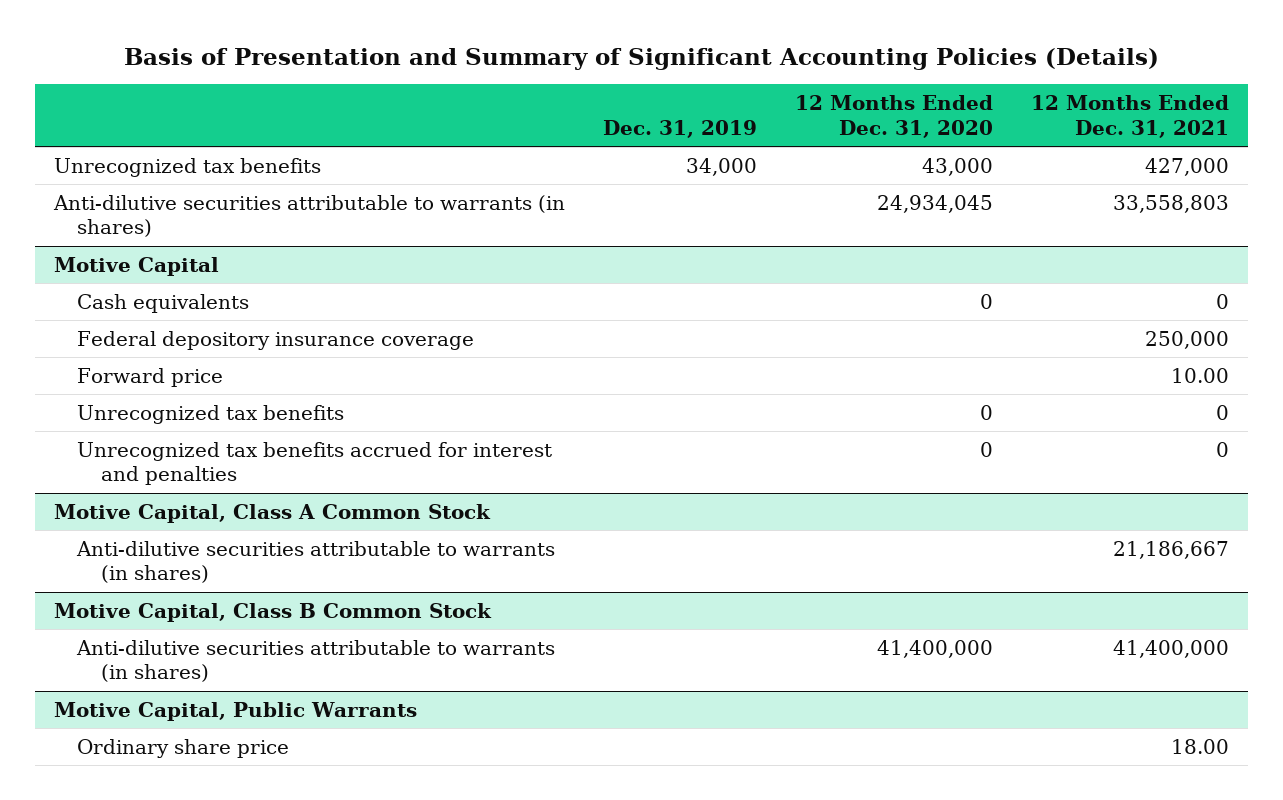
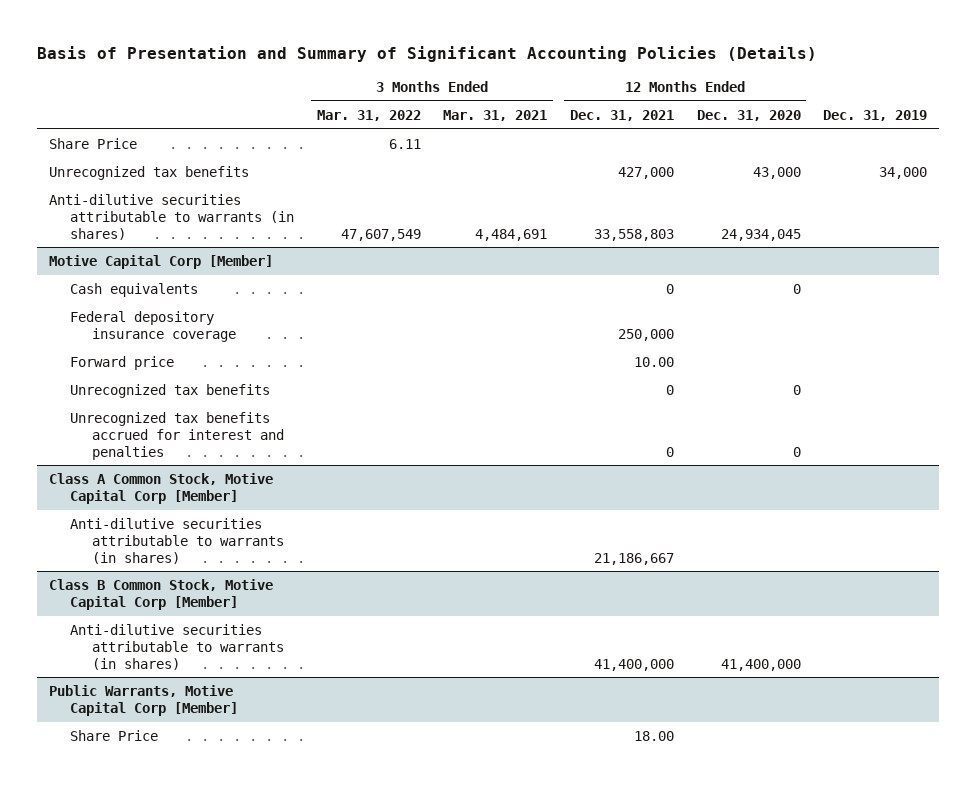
- | Dec. 31, 2019 | 12 Months Ended Dec. 31, 2020 | 12 Months Ended Dec. 31, 2021
+ | 3 Months Ended Mar. 31, 2022 | 3 Months Ended Mar. 31, 2021 | 12 Months Ended Dec. 31, 2021 | 12 Months Ended Dec. 31, 2020 | Dec. 31, 2019
+ Share Price | 6.11 | | | |
- Motive Capital
+ Motive Capital Corp [Member]
- Motive Capital, Class A Common Stock
+ Class A Common Stock, Motive Capital Corp [Member]
- Motive Capital, Class B Common Stock
+ Class B Common Stock, Motive Capital Corp [Member]
- Motive Capital, Public Warrants
- Ordinary share price | | | 18.00
+ Public Warrants, Motive Capital Corp [Member]
+ Share Price | | | 18.00 | |

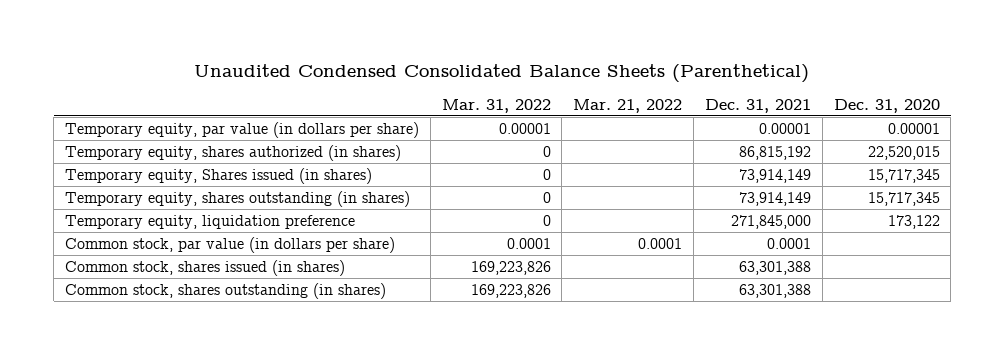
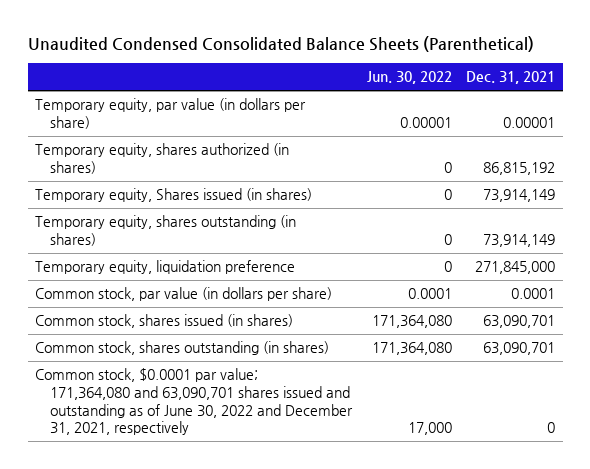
- | Mar. 31, 2022 | Mar. 21, 2022 | Dec. 31, 2021 | Dec. 31, 2020
+ | Jun. 30, 2022 | Dec. 31, 2021
- Common stock, shares issued (in shares) | 169,223,826 | | 63,301,388 |
- Common stock, shares outstanding (in shares) | 169,223,826 | | 63,301,388 |
+ Common stock, shares issued (in shares) | 171,364,080 | 63,090,701
+ Common stock, shares outstanding (in shares) | 171,364,080 | 63,090,701
+ Common stock, $0.0001 par value; 171,364,080 and 63,090,701 shares issued and outstanding as of June 30, 2022 and December 31, 2021, respectively | 17,000 | 0

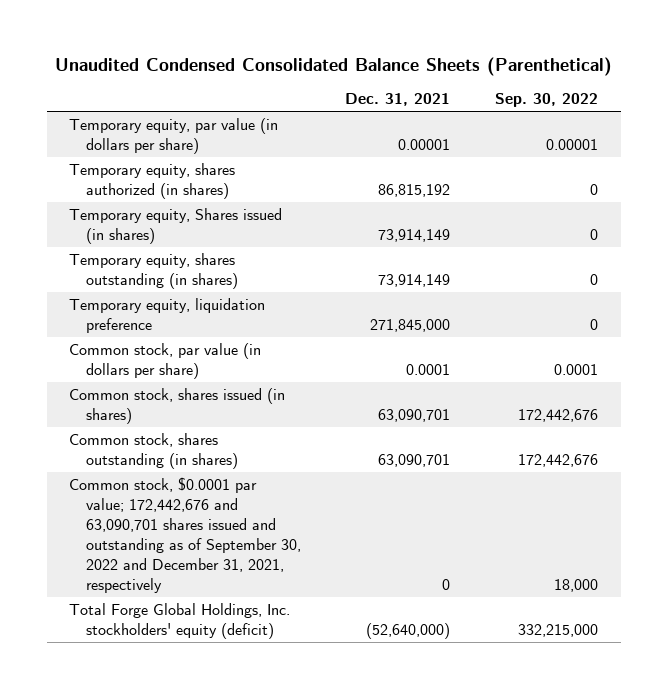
- | Jun. 30, 2022 | Dec. 31, 2021
+ | Dec. 31, 2021 | Sep. 30, 2022
- Common stock, $0.0001 par value; 171,364,080 and 63,090,701 shares issued and outstanding as of June 30, 2022 and December 31, 2021, respectively | 17,000 | 0
+ Common stock, $0.0001 par value; 172,442,676 and 63,090,701 shares issued and outstanding as of September 30, 2022 and December 31, 2021, respectively | 0 | 18,000
+ Total Forge Global Holdings, Inc. stockholders' equity (deficit) | (52,640,000) | 332,215,000

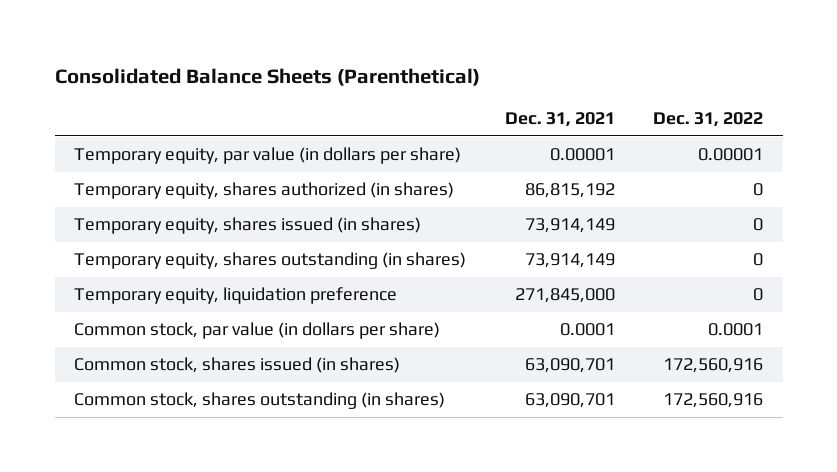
- Unaudited Condensed Consolidated Balance Sheets (Parenthetical)
+ Consolidated Balance Sheets (Parenthetical)
- | Dec. 31, 2021 | Sep. 30, 2022
+ | Dec. 31, 2021 | Dec. 31, 2022
- Temporary equity, Shares issued (in shares) | 73,914,149 | 0
+ Temporary equity, shares issued (in shares) | 73,914,149 | 0
- Common stock, $0.0001 par value; 172,442,676 and 63,090,701 shares issued and outstanding as of September 30, 2022 and December 31, 2021, respectively | 0 | 18,000
- Total Forge Global Holdings, Inc. stockholders' equity (deficit) | (52,640,000) | 332,215,000

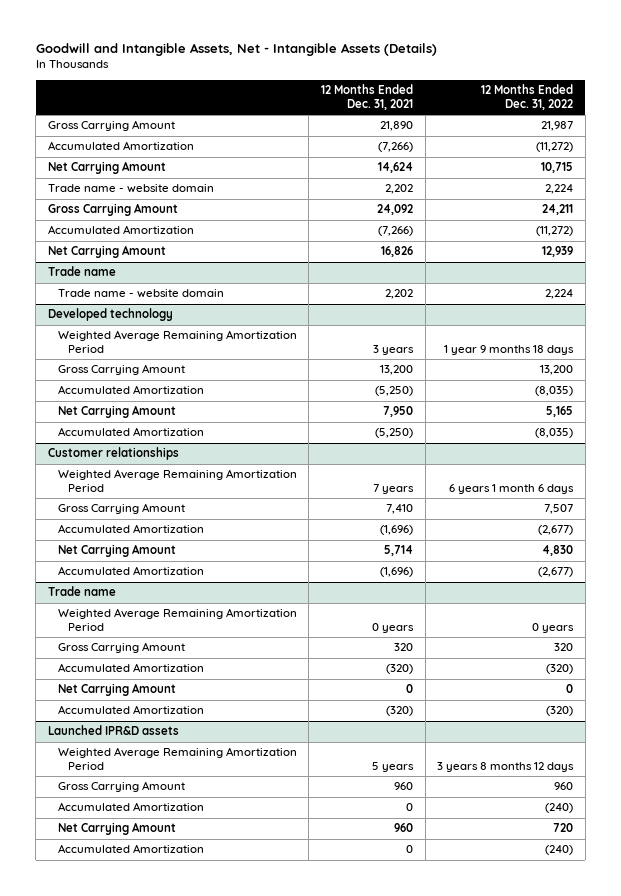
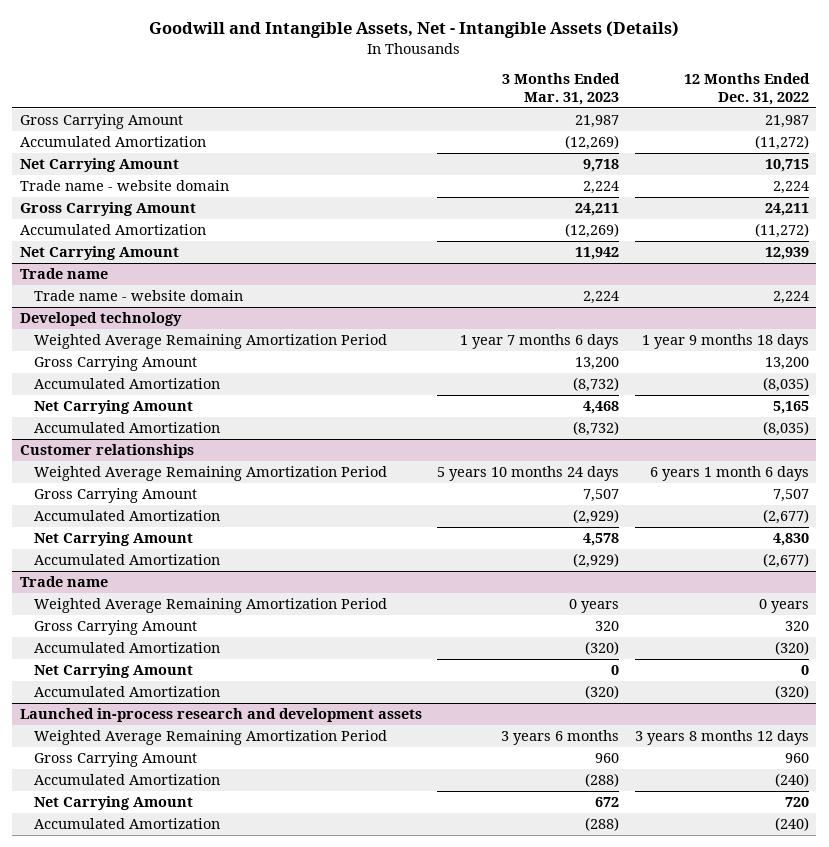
- | 12 Months Ended Dec. 31, 2021 | 12 Months Ended Dec. 31, 2022
+ | 3 Months Ended Mar. 31, 2023 | 12 Months Ended Dec. 31, 2022
- Launched IPR&D assets
+ Launched in-process research and development assets

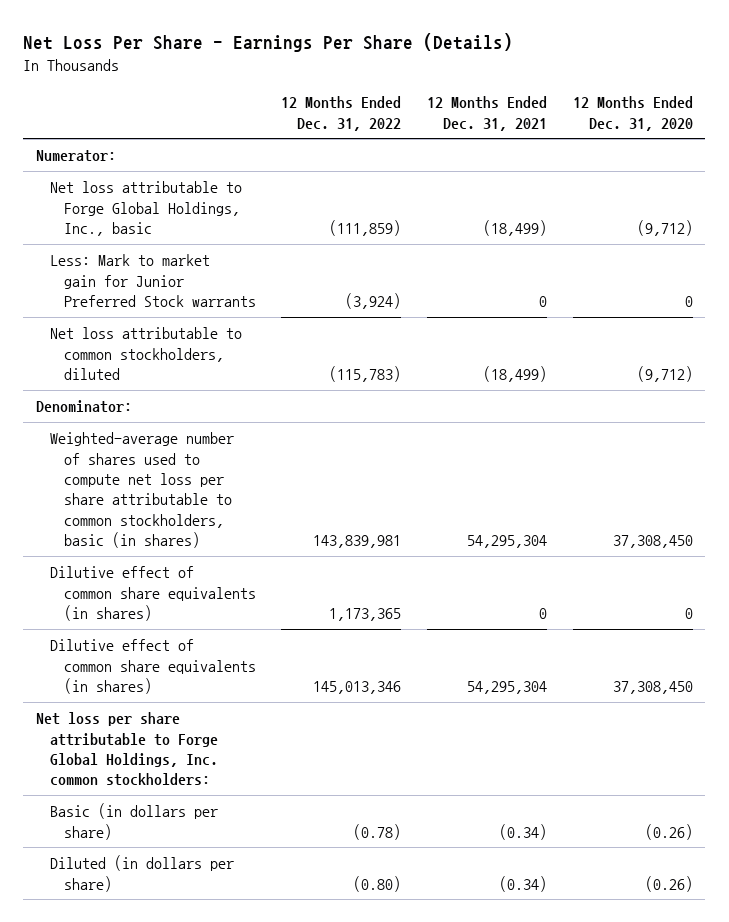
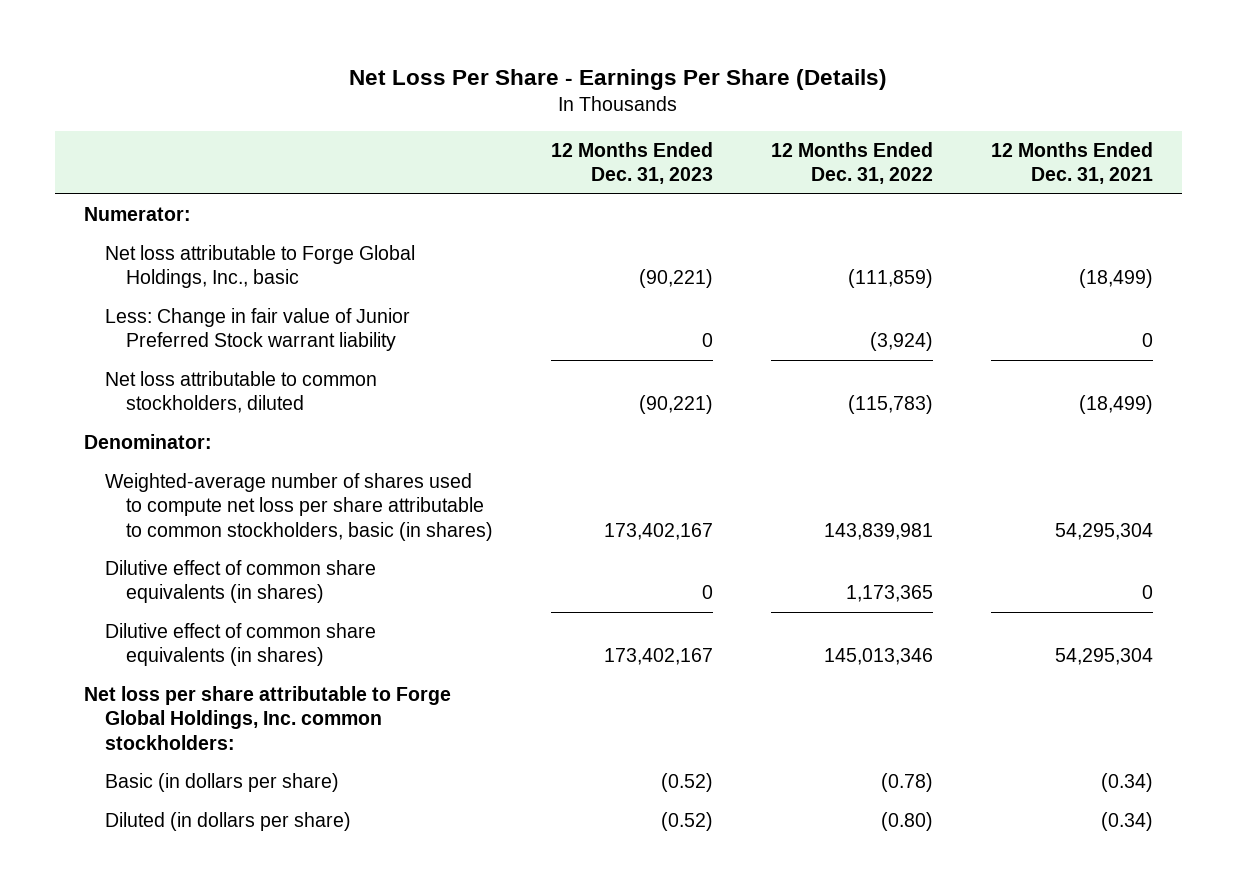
- | 12 Months Ended Dec. 31, 2022 | 12 Months Ended Dec. 31, 2021 | 12 Months Ended Dec. 31, 2020
+ | 12 Months Ended Dec. 31, 2023 | 12 Months Ended Dec. 31, 2022 | 12 Months Ended Dec. 31, 2021
- Less: Mark to market gain for Junior Preferred Stock warrants | (3,924) | 0 | 0
+ Less: Change in fair value of Junior Preferred Stock warrant liability | 0 | (3,924) | 0

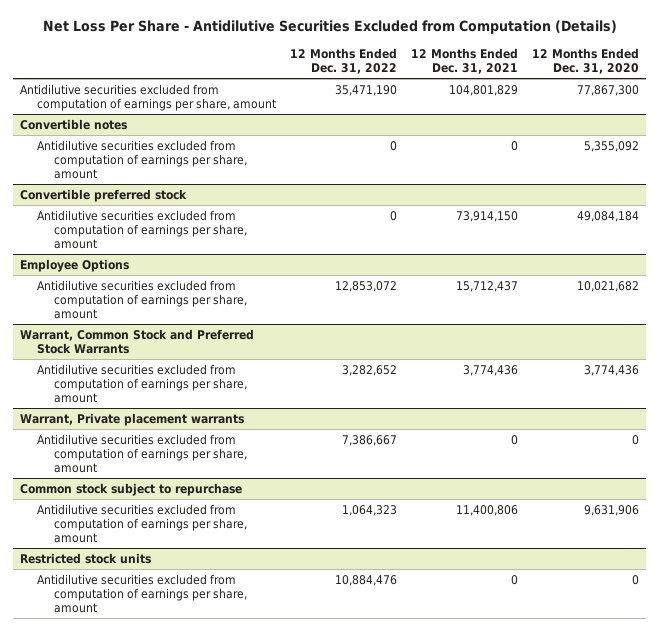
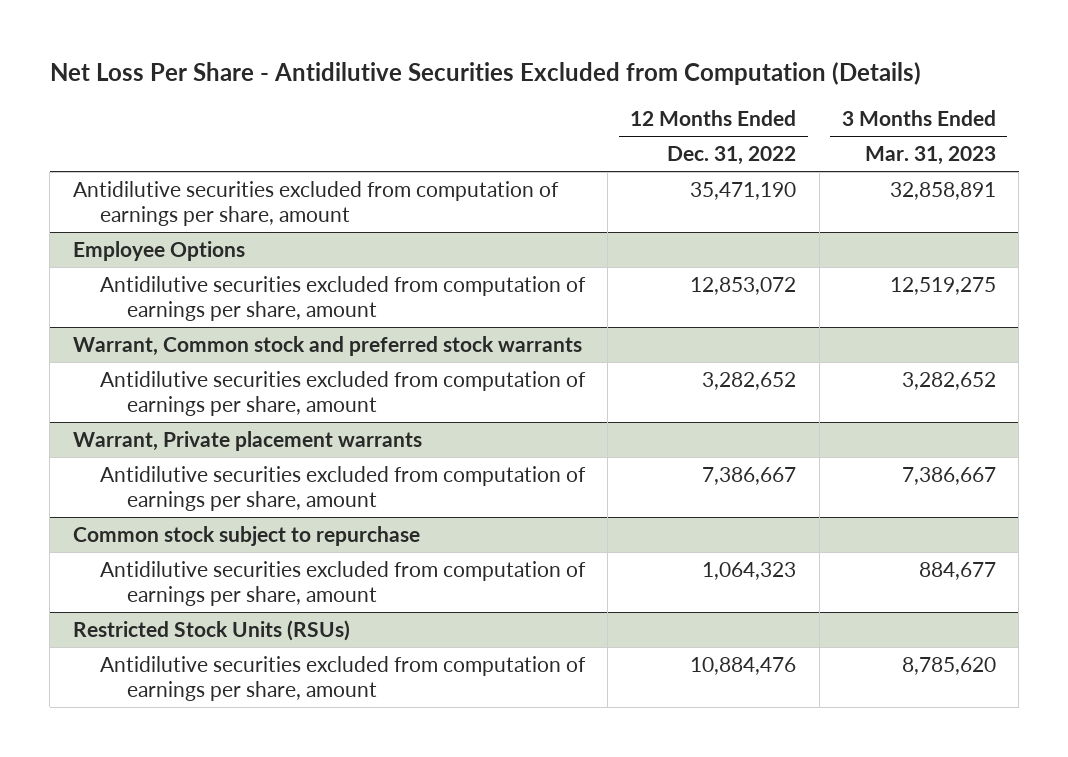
- | 12 Months Ended Dec. 31, 2022 | 12 Months Ended Dec. 31, 2021 | 12 Months Ended Dec. 31, 2020
+ | 12 Months Ended Dec. 31, 2022 | 3 Months Ended Mar. 31, 2023
- Convertible notes
- Antidilutive securities excluded from computation of earnings per share, amount | 0 | 0 | 5,355,092
- Convertible preferred stock
- Antidilutive securities excluded from computation of earnings per share, amount | 0 | 73,914,150 | 49,084,184
- Warrant, Common Stock and Preferred Stock Warrants
+ Warrant, Common stock and preferred stock warrants
- Restricted stock units
+ Restricted Stock Units (RSUs)

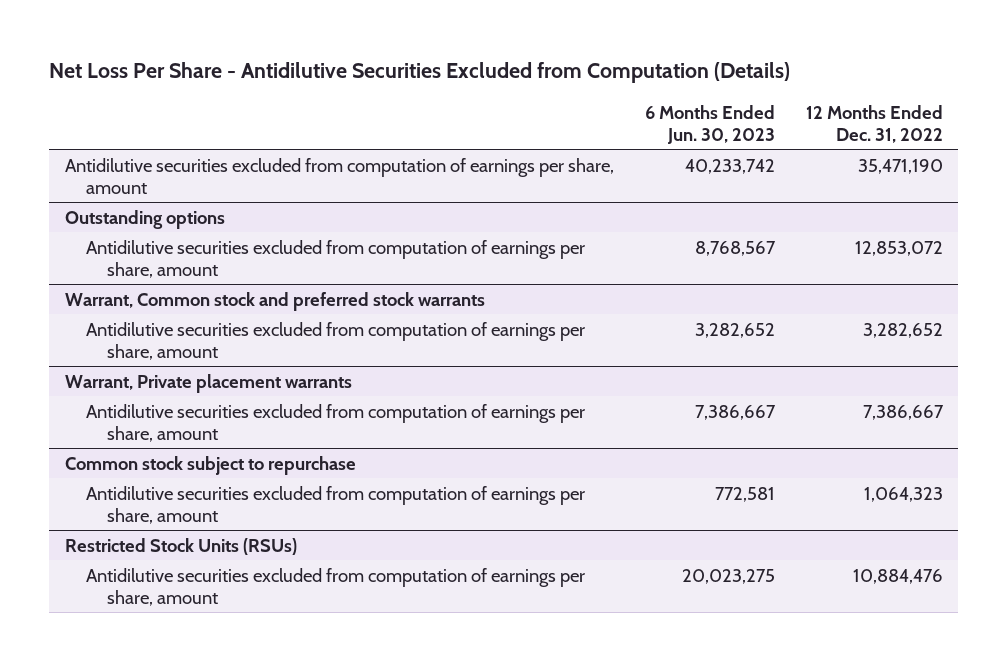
- | 12 Months Ended Dec. 31, 2022 | 3 Months Ended Mar. 31, 2023
+ | 6 Months Ended Jun. 30, 2023 | 12 Months Ended Dec. 31, 2022
- Employee Options
+ Outstanding options

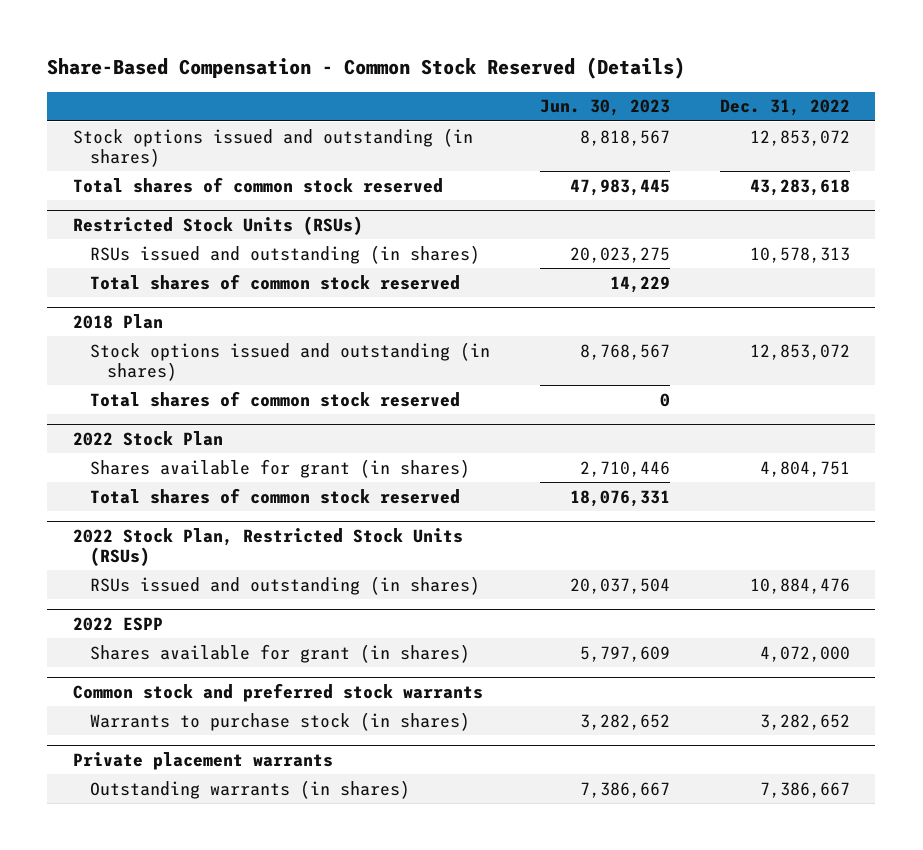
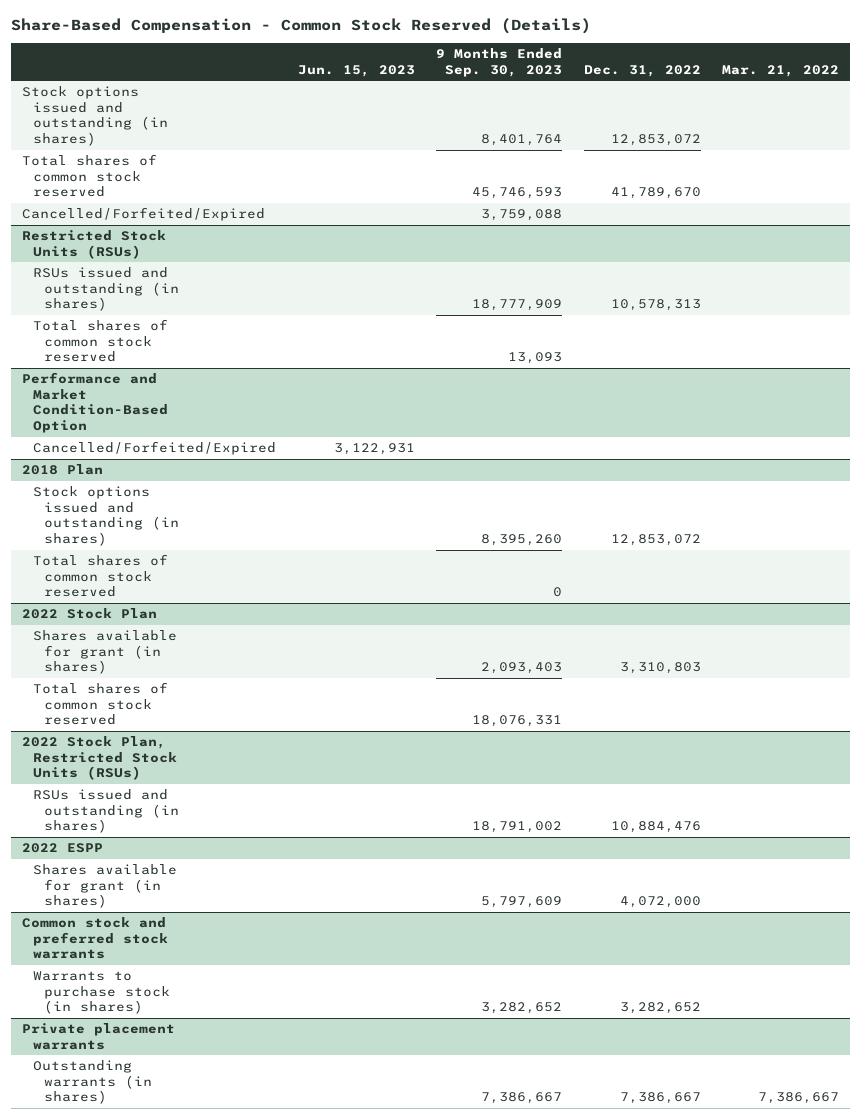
- | Jun. 30, 2023 | Dec. 31, 2022
+ | Jun. 15, 2023 | 9 Months Ended Sep. 30, 2023 | Dec. 31, 2022 | Mar. 21, 2022
- Total shares of common stock reserved | 47,983,445 | 43,283,618
+ Total shares of common stock reserved | | 45,746,593 | 41,789,670 |
+ Cancelled/Forfeited/Expired | | 3,759,088 | |
+ Performance and Market Condition-Based Option
+ Cancelled/Forfeited/Expired | 3,122,931 | | |
@ 2022 Stock Plan
- Shares available for grant (in shares) | 2,710,446 | 4,804,751
+ Shares available for grant (in shares) | | 2,093,403 | 3,310,803 |

